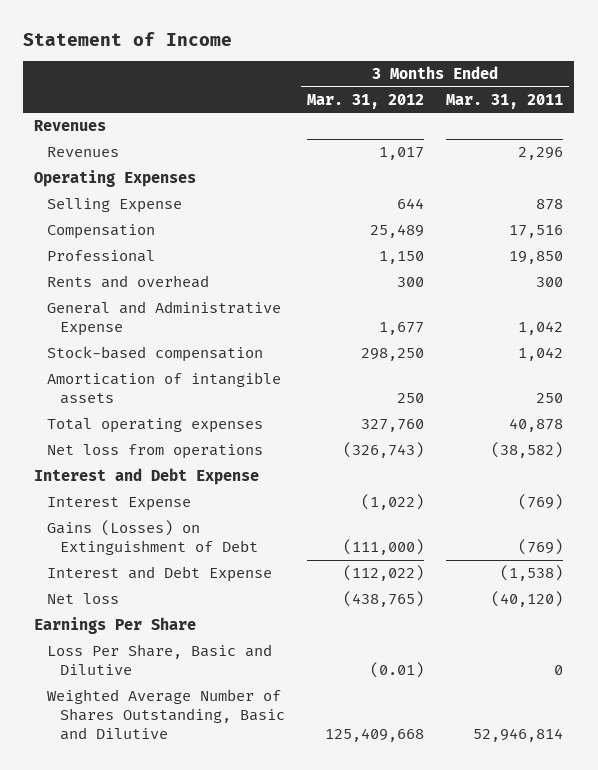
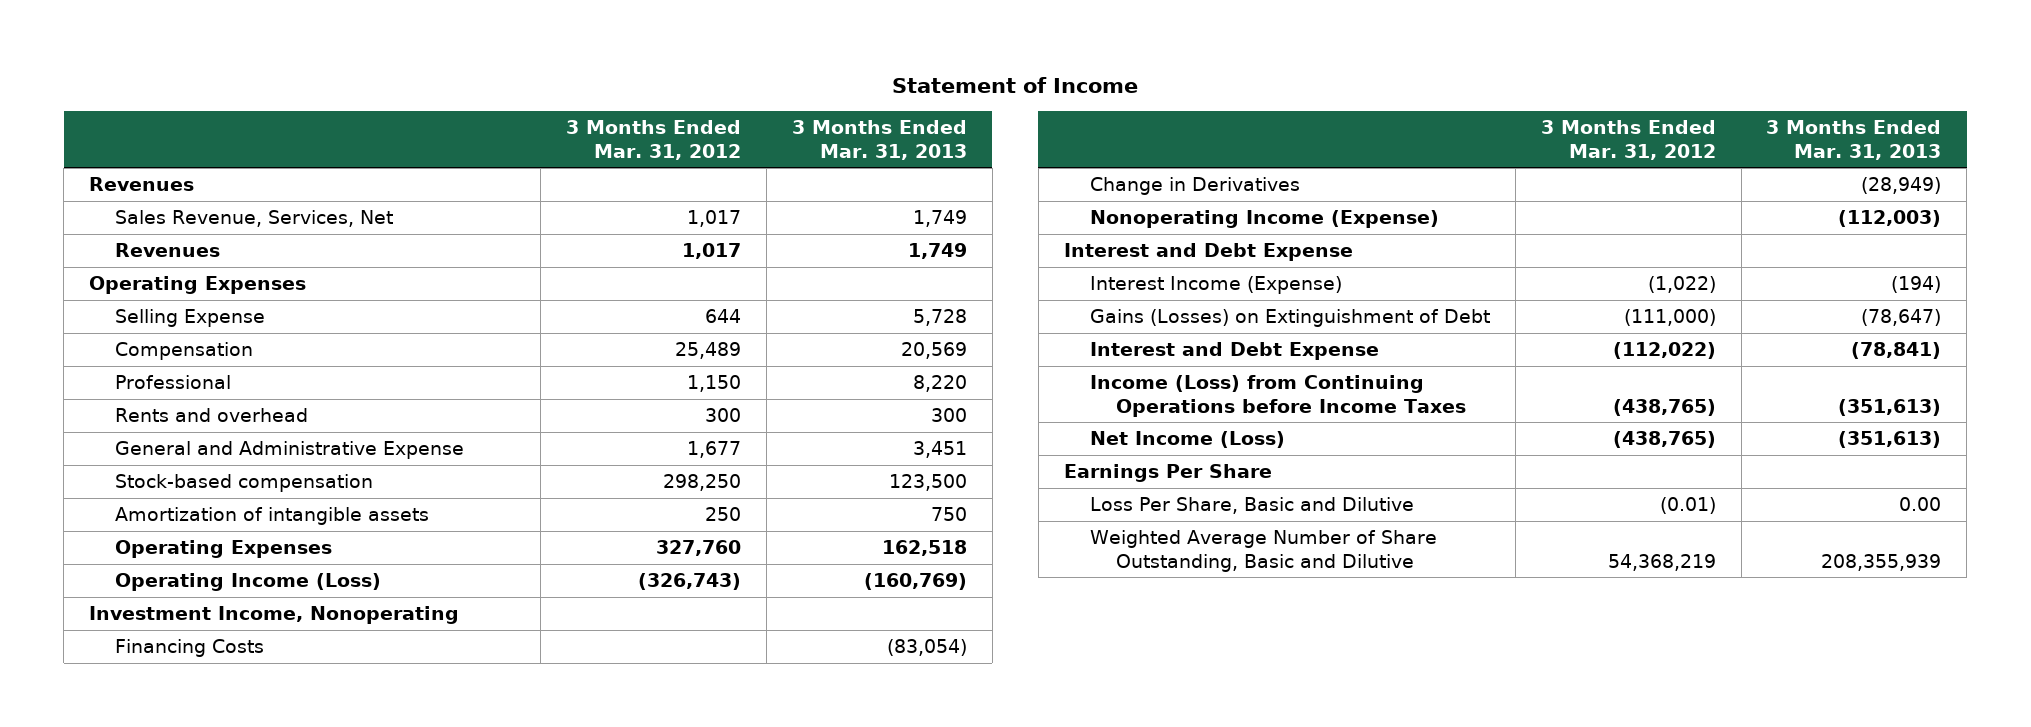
- | 3 Months Ended Mar. 31, 2012 | 3 Months Ended Mar. 31, 2011
+ | 3 Months Ended Mar. 31, 2012 | 3 Months Ended Mar. 31, 2013
+ Sales Revenue, Services, Net | 1,017 | 1,749
- Amortication of intangible assets | 250 | 250
- Total operating expenses | 327,760 | 40,878
- Net loss from operations | (326,743) | (38,582)
+ Amortization of intangible assets | 250 | 750
+ Operating Expenses | 327,760 | 162,518
+ Operating Income (Loss) | (326,743) | (160,769)
+ Investment Income, Nonoperating
+ Financing Costs | | (83,054)
+ Change in Derivatives | | (28,949)
+ Nonoperating Income (Expense) | | (112,003)
- Interest Expense | (1,022) | (769)
+ Interest Income (Expense) | (1,022) | (194)
- Net loss | (438,765) | (40,120)
+ Income (Loss) from Continuing Operations before Income Taxes | (438,765) | (351,613)
+ Net Income (Loss) | (438,765) | (351,613)
- Weighted Average Number of Shares Outstanding, Basic and Dilutive | 125,409,668 | 52,946,814
+ Weighted Average Number of Share Outstanding, Basic and Dilutive | 54,368,219 | 208,355,939

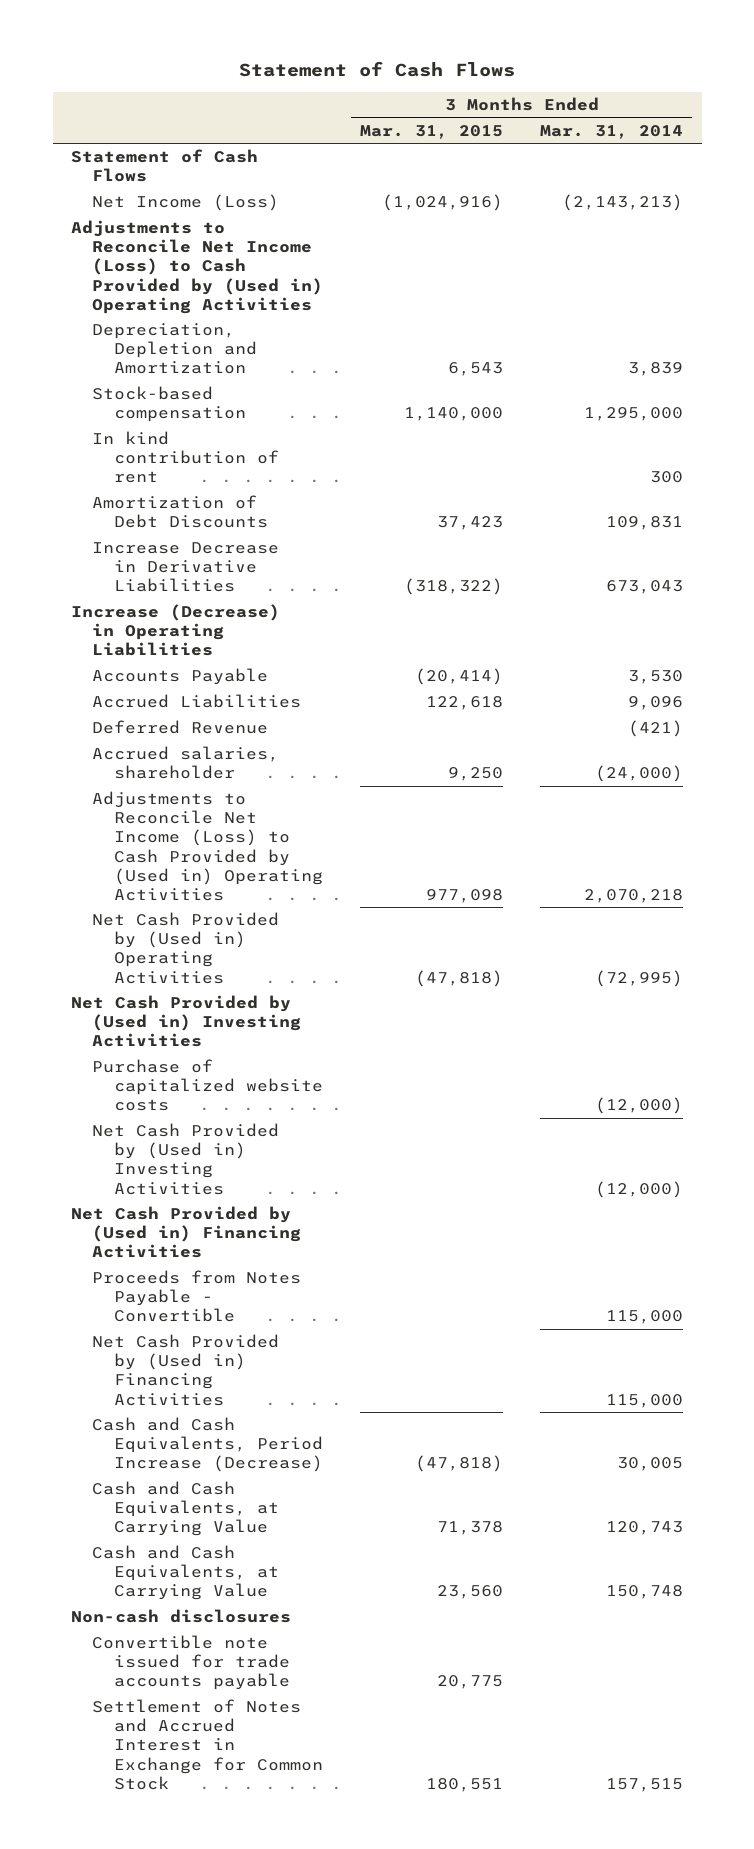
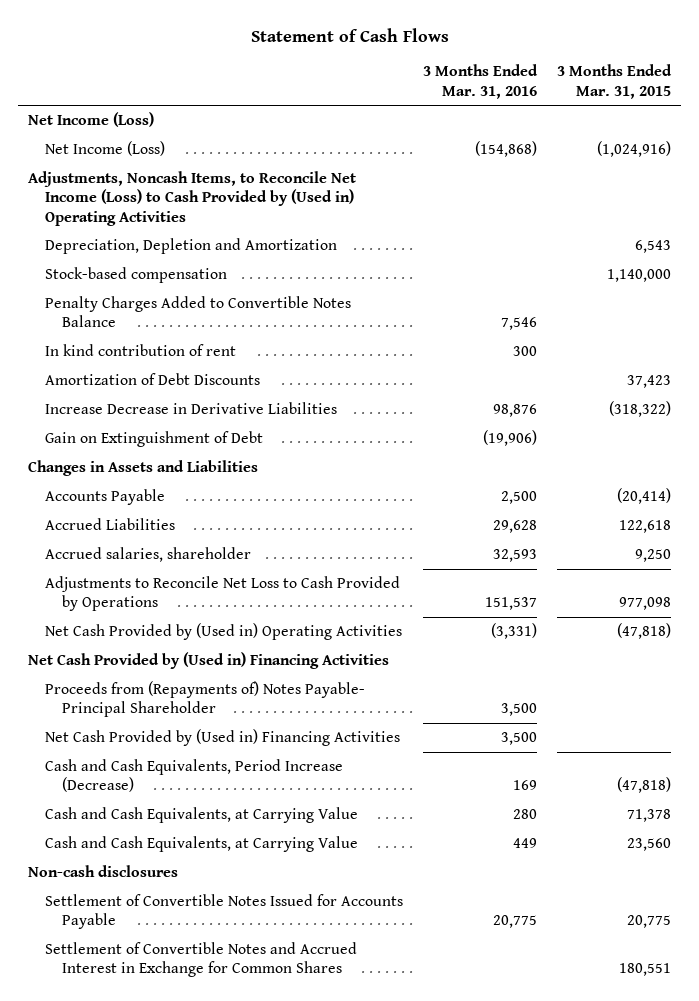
- | 3 Months Ended Mar. 31, 2015 | 3 Months Ended Mar. 31, 2014
+ | 3 Months Ended Mar. 31, 2016 | 3 Months Ended Mar. 31, 2015
- Statement of Cash Flows
+ Net Income (Loss)
- Adjustments to Reconcile Net Income (Loss) to Cash Provided by (Used in) Operating Activities
+ Adjustments, Noncash Items, to Reconcile Net Income (Loss) to Cash Provided by (Used in) Operating Activities
+ Penalty Charges Added to Convertible Notes Balance | 7,546 |
- Increase (Decrease) in Operating Liabilities
+ Gain on Extinguishment of Debt | (19,906) |
+ Changes in Assets and Liabilities
- Deferred Revenue | | (421)
- Adjustments to Reconcile Net Income (Loss) to Cash Provided by (Used in) Operating Activities | 977,098 | 2,070,218
+ Adjustments to Reconcile Net Loss to Cash Provided by Operations | 151,537 | 977,098
- Net Cash Provided by (Used in) Investing Activities
- Purchase of capitalized website costs | | (12,000)
- Net Cash Provided by (Used in) Investing Activities | | (12,000)
- Proceeds from Notes Payable - Convertible | | 115,000
+ Proceeds from (Repayments of) Notes Payable- Principal Shareholder | 3,500 |
- Convertible note issued for trade accounts payable | 20,775 |
- Settlement of Notes and Accrued Interest in Exchange for Common Stock | 180,551 | 157,515
+ Settlement of Convertible Notes Issued for Accounts Payable | 20,775 | 20,775
+ Settlement of Convertible Notes and Accrued Interest in Exchange for Common Shares | | 180,551

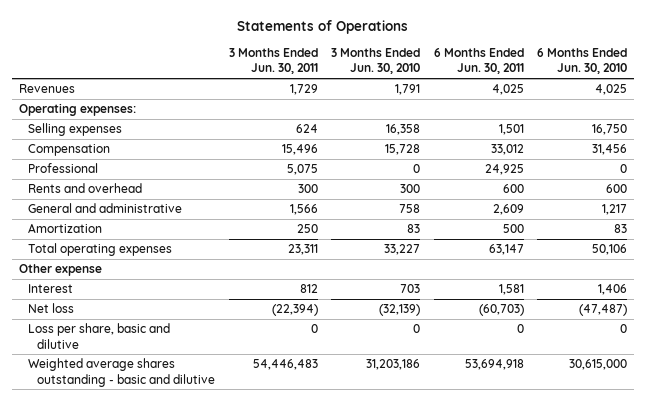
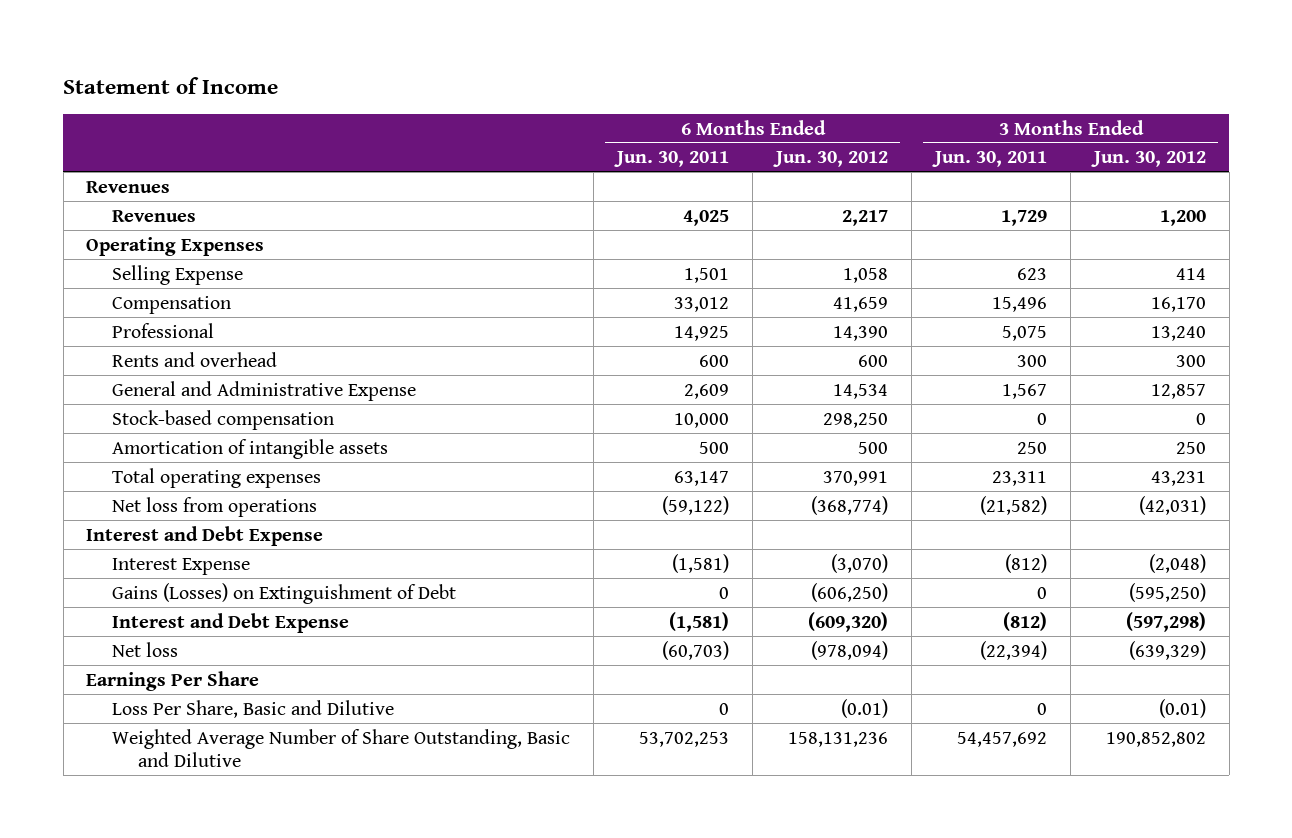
- Statements of Operations
+ Statement of Income
- | 3 Months Ended Jun. 30, 2011 | 3 Months Ended Jun. 30, 2010 | 6 Months Ended Jun. 30, 2011 | 6 Months Ended Jun. 30, 2010
+ | 6 Months Ended Jun. 30, 2011 | 6 Months Ended Jun. 30, 2012 | 3 Months Ended Jun. 30, 2011 | 3 Months Ended Jun. 30, 2012
+ Revenues
- Operating expenses:
- Selling expenses | 624 | 16,358 | 1,501 | 16,750
+ Operating Expenses
+ Selling Expense | 1,501 | 1,058 | 623 | 414
- Professional | 5,075 | 0 | 24,925 | 0
+ Professional | 14,925 | 14,390 | 5,075 | 13,240
- General and administrative | 1,566 | 758 | 2,609 | 1,217
- Amortization | 250 | 83 | 500 | 83
+ General and Administrative Expense | 2,609 | 14,534 | 1,567 | 12,857
+ Stock-based compensation | 10,000 | 298,250 | 0 | 0
+ Amortication of intangible assets | 500 | 500 | 250 | 250
- Other expense
- Interest | 812 | 703 | 1,581 | 1,406
+ Net loss from operations | (59,122) | (368,774) | (21,582) | (42,031)
+ Interest and Debt Expense
+ Interest Expense | (1,581) | (3,070) | (812) | (2,048)
+ Gains (Losses) on Extinguishment of Debt | 0 | (606,250) | 0 | (595,250)
+ Interest and Debt Expense | (1,581) | (609,320) | (812) | (597,298)
- Loss per share, basic and dilutive | 0 | 0 | 0 | 0
- Weighted average shares outstanding - basic and dilutive | 54,446,483 | 31,203,186 | 53,694,918 | 30,615,000
+ Earnings Per Share
+ Loss Per Share, Basic and Dilutive | 0 | (0.01) | 0 | (0.01)
+ Weighted Average Number of Share Outstanding, Basic and Dilutive | 53,702,253 | 158,131,236 | 54,457,692 | 190,852,802

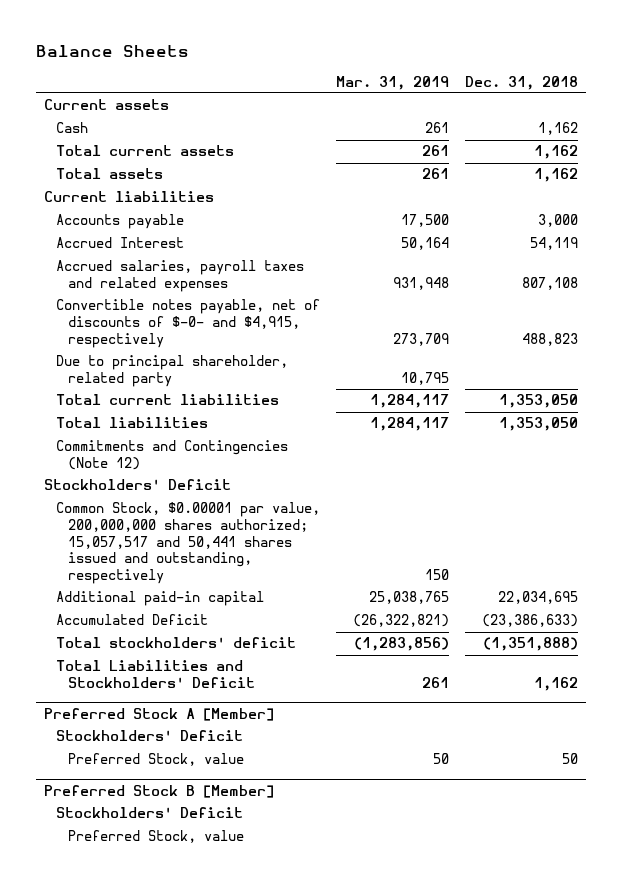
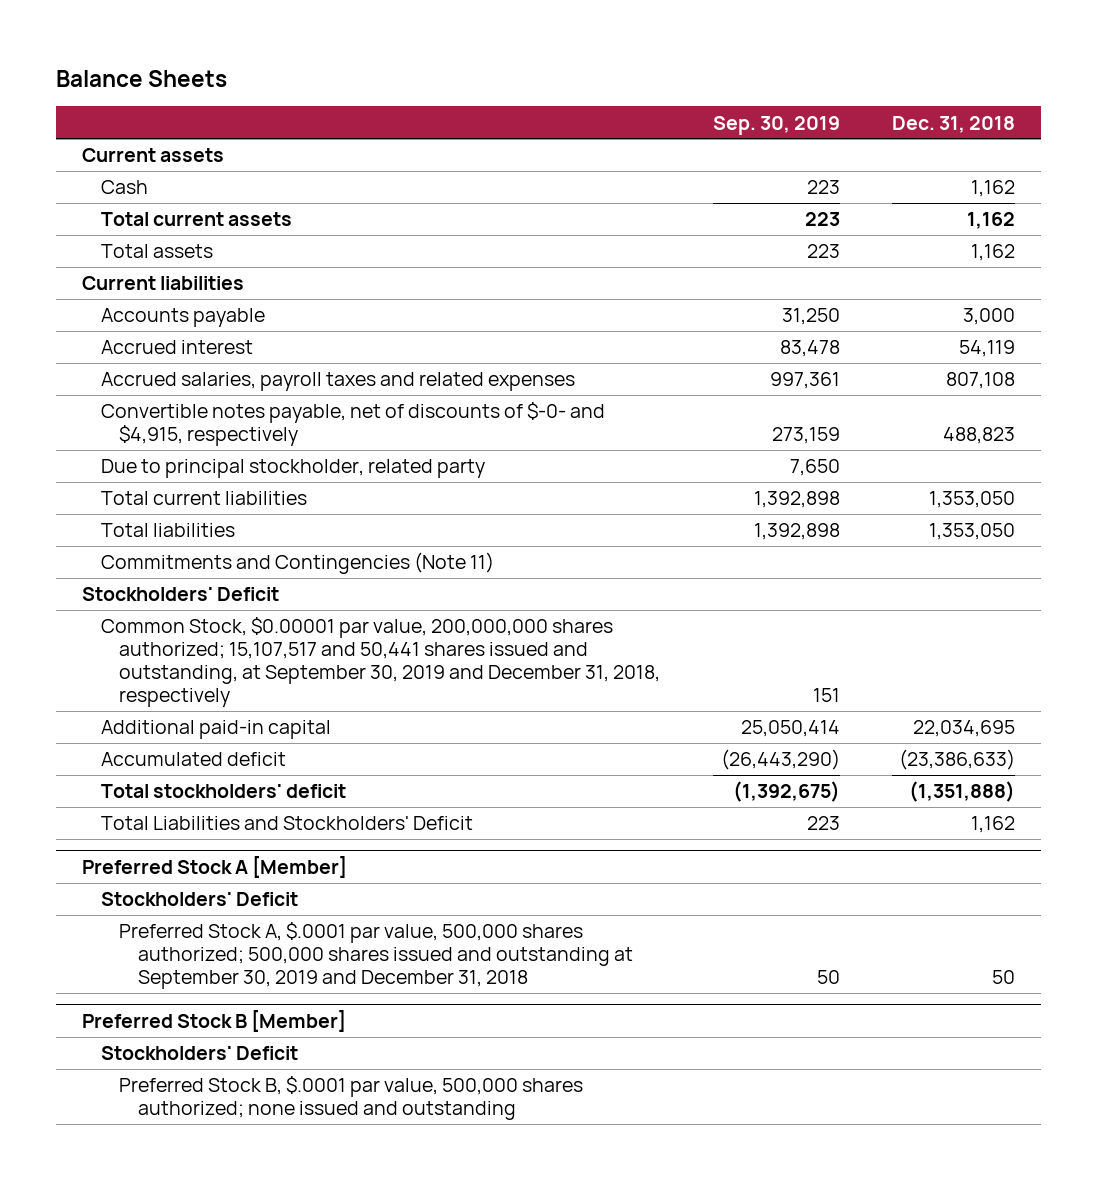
- | Mar. 31, 2019 | Dec. 31, 2018
+ | Sep. 30, 2019 | Dec. 31, 2018
- Accrued Interest | 50,164 | 54,119
+ Accrued interest | 83,478 | 54,119
- Due to principal shareholder, related party | 10,795 |
+ Due to principal stockholder, related party | 7,650 |
- Commitments and Contingencies (Note 12)
+ Commitments and Contingencies (Note 11)
- Common Stock, $0.00001 par value, 200,000,000 shares authorized; 15,057,517 and 50,441 shares issued and outstanding, respectively | 150 |
+ Common Stock, $0.00001 par value, 200,000,000 shares authorized; 15,107,517 and 50,441 shares issued and outstanding, at September 30, 2019 and December 31, 2018, respectively | 151 |
- Accumulated Deficit | (26,322,821) | (23,386,633)
+ Accumulated deficit | (26,443,290) | (23,386,633)
@ Preferred Stock A [Member]
- Preferred Stock, value | 50 | 50
+ Preferred Stock A, $.0001 par value, 500,000 shares authorized; 500,000 shares issued and outstanding at September 30, 2019 and December 31, 2018 | 50 | 50
@ Preferred Stock B [Member]
- Preferred Stock, value
+ Preferred Stock B, $.0001 par value, 500,000 shares authorized; none issued and outstanding

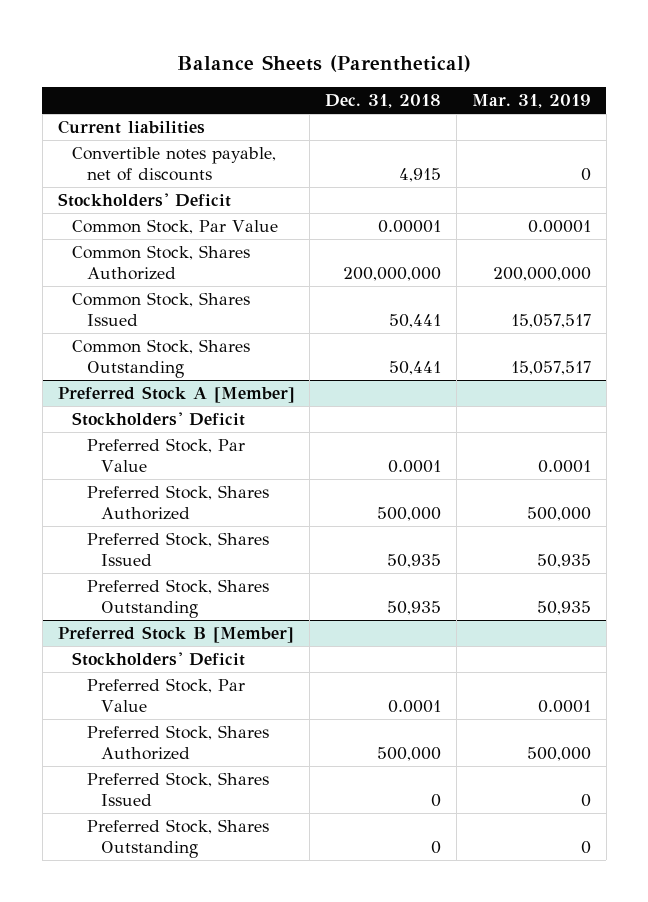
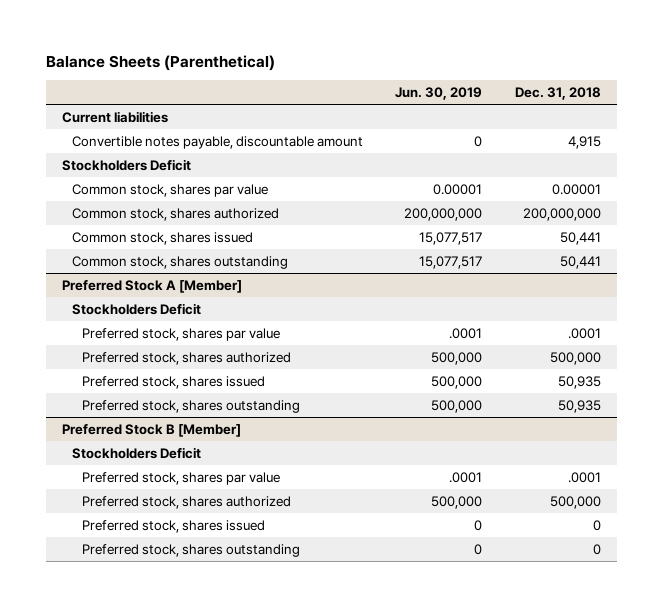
- | Dec. 31, 2018 | Mar. 31, 2019
+ | Jun. 30, 2019 | Dec. 31, 2018
- Convertible notes payable, net of discounts | 4,915 | 0
- Stockholders' Deficit
- Common Stock, Par Value | 0.00001 | 0.00001
- Common Stock, Shares Authorized | 200,000,000 | 200,000,000
- Common Stock, Shares Issued | 50,441 | 15,057,517
- Common Stock, Shares Outstanding | 50,441 | 15,057,517
+ Convertible notes payable, discountable amount | 0 | 4,915
+ Stockholders Deficit
+ Common stock, shares par value | 0.00001 | 0.00001
+ Common stock, shares authorized | 200,000,000 | 200,000,000
+ Common stock, shares issued | 15,077,517 | 50,441
+ Common stock, shares outstanding | 15,077,517 | 50,441
@ Preferred Stock A [Member]
- Stockholders' Deficit
- Preferred Stock, Par Value | 0.0001 | 0.0001
- Preferred Stock, Shares Authorized | 500,000 | 500,000
- Preferred Stock, Shares Issued | 50,935 | 50,935
- Preferred Stock, Shares Outstanding | 50,935 | 50,935
+ Stockholders Deficit
+ Preferred stock, shares par value | .0001 | .0001
+ Preferred stock, shares authorized | 500,000 | 500,000
+ Preferred stock, shares issued | 500,000 | 50,935
+ Preferred stock, shares outstanding | 500,000 | 50,935
@ Preferred Stock B [Member]
- Stockholders' Deficit
- Preferred Stock, Par Value | 0.0001 | 0.0001
- Preferred Stock, Shares Authorized | 500,000 | 500,000
- Preferred Stock, Shares Issued | 0 | 0
- Preferred Stock, Shares Outstanding | 0 | 0
+ Stockholders Deficit
+ Preferred stock, shares par value | .0001 | .0001
+ Preferred stock, shares authorized | 500,000 | 500,000
+ Preferred stock, shares issued | 0 | 0
+ Preferred stock, shares outstanding | 0 | 0

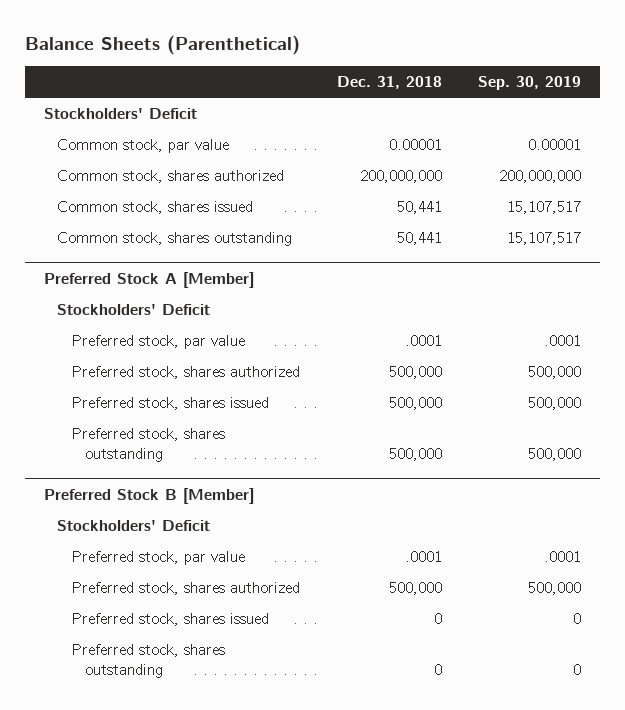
- | Jun. 30, 2019 | Dec. 31, 2018
+ | Dec. 31, 2018 | Sep. 30, 2019
- Current liabilities
- Convertible notes payable, discountable amount | 0 | 4,915
- Stockholders Deficit
- Common stock, shares par value | 0.00001 | 0.00001
+ Stockholders' Deficit
+ Common stock, par value | 0.00001 | 0.00001
@ Preferred Stock A [Member]
- Stockholders Deficit
- Preferred stock, shares par value | .0001 | .0001
+ Stockholders' Deficit
+ Preferred stock, par value | .0001 | .0001
- Preferred stock, shares issued | 500,000 | 50,935
- Preferred stock, shares outstanding | 500,000 | 50,935
+ Preferred stock, shares issued | 500,000 | 500,000
+ Preferred stock, shares outstanding | 500,000 | 500,000
@ Preferred Stock B [Member]
- Stockholders Deficit
- Preferred stock, shares par value | .0001 | .0001
+ Stockholders' Deficit
+ Preferred stock, par value | .0001 | .0001

